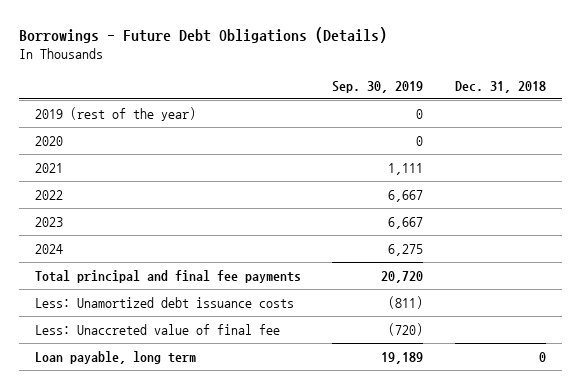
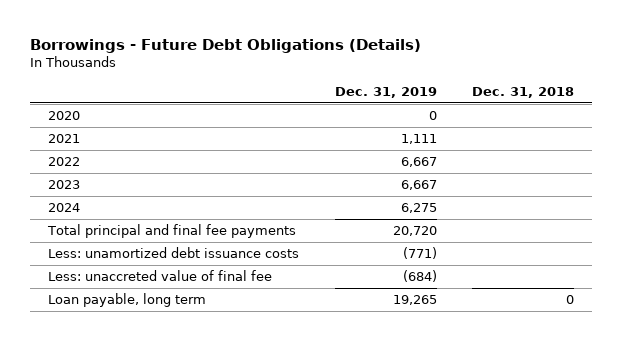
- | Sep. 30, 2019 | Dec. 31, 2018
+ | Dec. 31, 2019 | Dec. 31, 2018
- 2019 (rest of the year) | 0 |
- Less: Unamortized debt issuance costs | (811) |
- Less: Unaccreted value of final fee | (720) |
+ Less: unamortized debt issuance costs | (771) |
+ Less: unaccreted value of final fee | (684) |

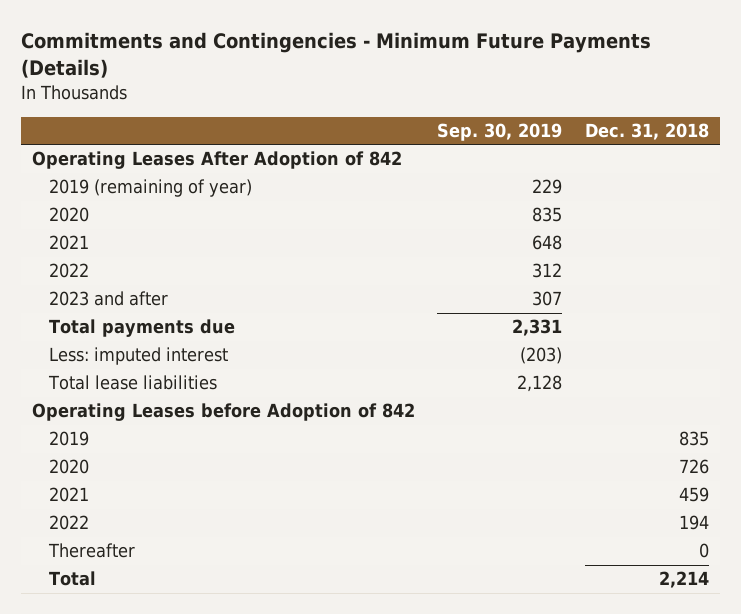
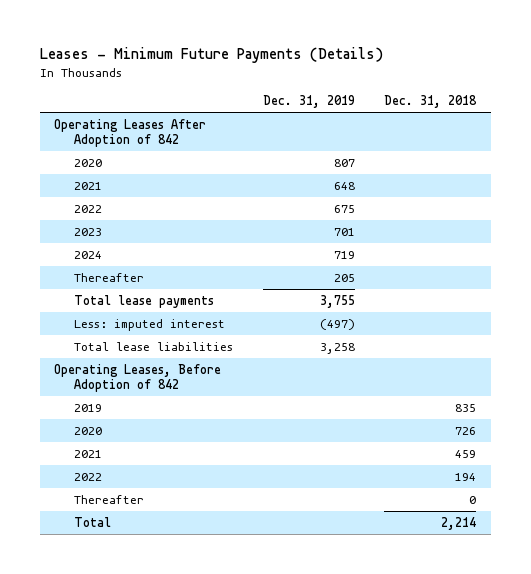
- Commitments and Contingencies - Minimum Future Payments (Details)
+ Leases - Minimum Future Payments (Details)
- | Sep. 30, 2019 | Dec. 31, 2018
+ | Dec. 31, 2019 | Dec. 31, 2018
- 2019 (remaining of year) | 229 |
- 2023 and after | 307 |
- Total payments due | 2,331 |
+ 2023 | 701 |
+ 2024 | 719 |
+ Thereafter | 205 |
+ Total lease payments | 3,755 |
- Operating Leases before Adoption of 842
+ Operating Leases, Before Adoption of 842

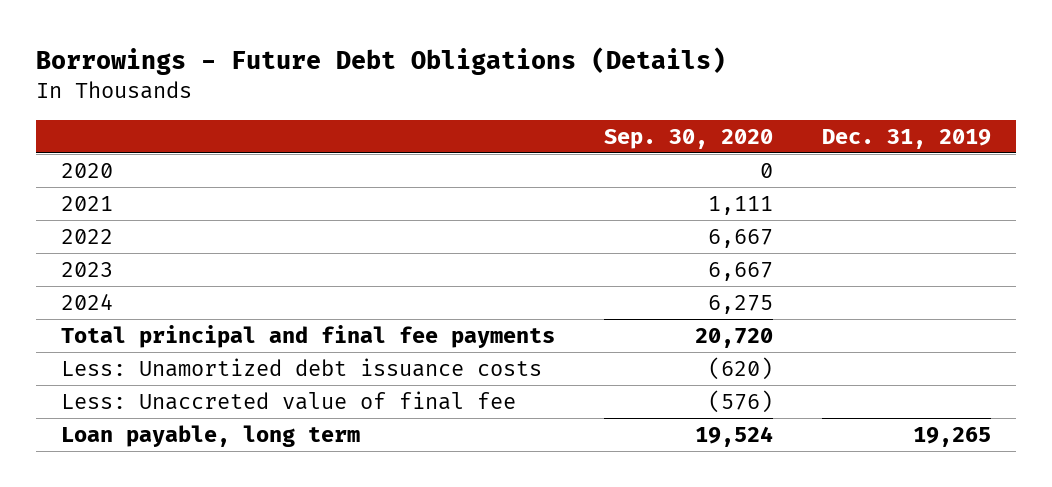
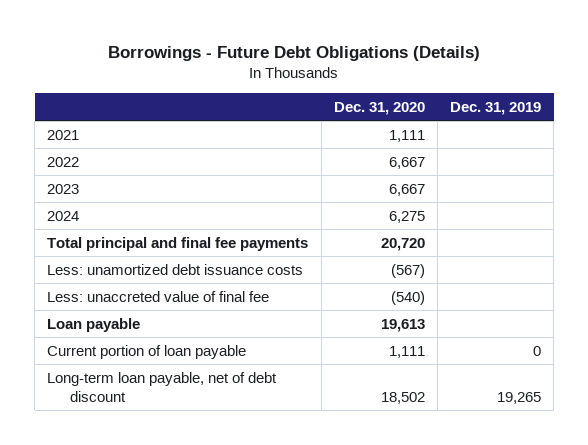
- | Sep. 30, 2020 | Dec. 31, 2019
+ | Dec. 31, 2020 | Dec. 31, 2019
- 2020 | 0 |
- Less: Unamortized debt issuance costs | (620) |
- Less: Unaccreted value of final fee | (576) |
- Loan payable, long term | 19,524 | 19,265
+ Less: unamortized debt issuance costs | (567) |
+ Less: unaccreted value of final fee | (540) |
+ Loan payable | 19,613 |
+ Current portion of loan payable | 1,111 | 0
+ Long-term loan payable, net of debt discount | 18,502 | 19,265

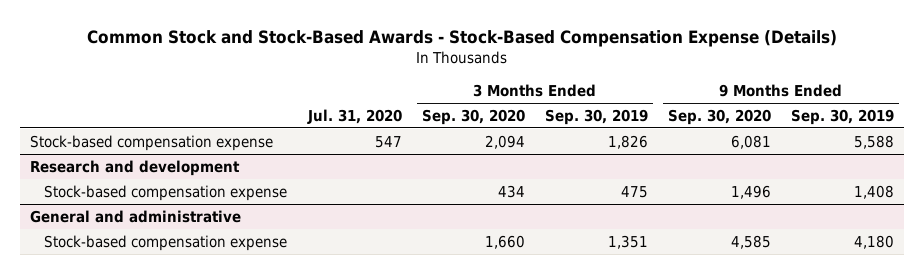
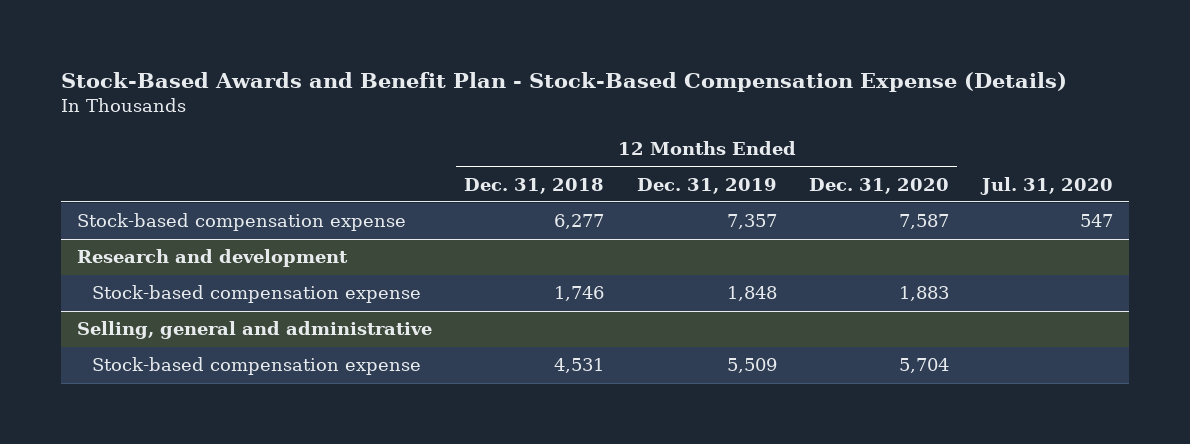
- Common Stock and Stock-Based Awards - Stock-Based Compensation Expense (Details)
+ Stock-Based Awards and Benefit Plan - Stock-Based Compensation Expense (Details)
- | Jul. 31, 2020 | 3 Months Ended Sep. 30, 2020 | 3 Months Ended Sep. 30, 2019 | 9 Months Ended Sep. 30, 2020 | 9 Months Ended Sep. 30, 2019
+ | 12 Months Ended Dec. 31, 2018 | 12 Months Ended Dec. 31, 2019 | 12 Months Ended Dec. 31, 2020 | Jul. 31, 2020
- General and administrative
+ Selling, general and administrative

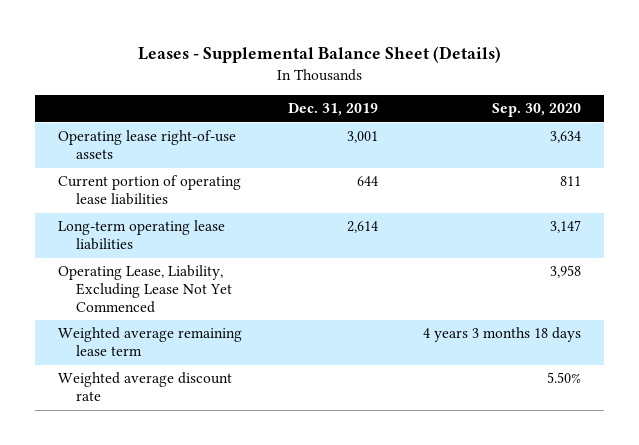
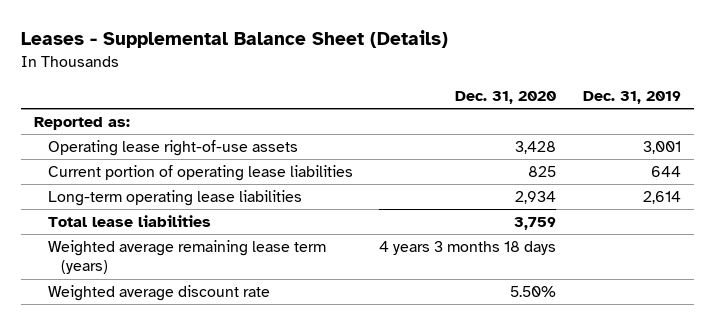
- | Dec. 31, 2019 | Sep. 30, 2020
+ | Dec. 31, 2020 | Dec. 31, 2019
+ Reported as:
- Operating Lease, Liability, Excluding Lease Not Yet Commenced | | 3,958
- Weighted average remaining lease term | | 4 years 3 months 18 days
+ Total lease liabilities | 3,759 |
+ Weighted average remaining lease term (years) | 4 years 3 months 18 days |

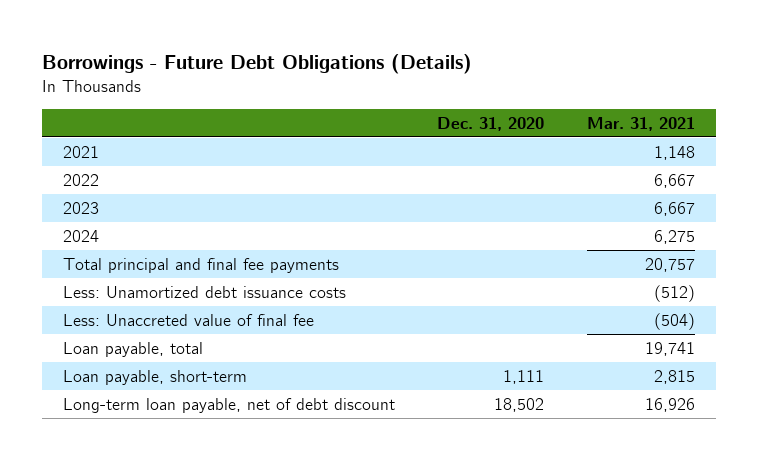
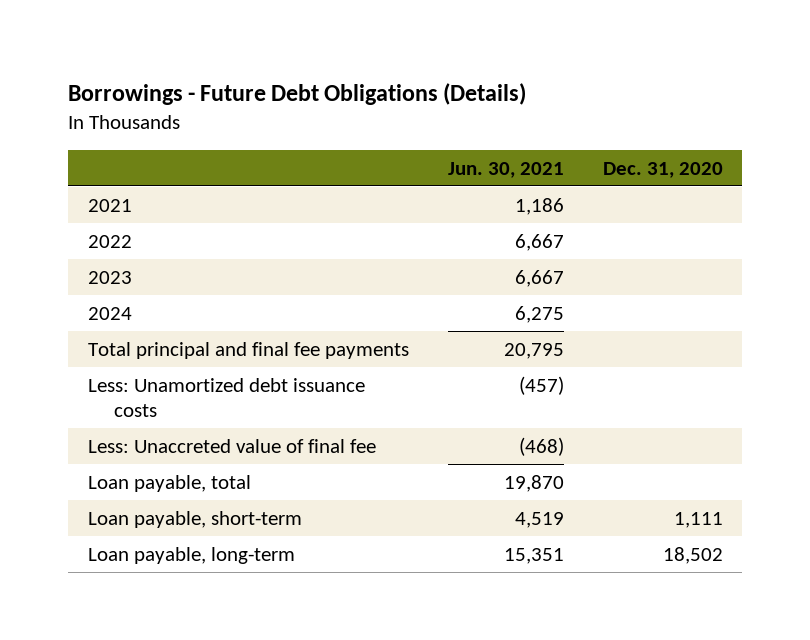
- | Dec. 31, 2020 | Mar. 31, 2021
+ | Jun. 30, 2021 | Dec. 31, 2020
- Long-term loan payable, net of debt discount | 18,502 | 16,926
+ Loan payable, long-term | 15,351 | 18,502

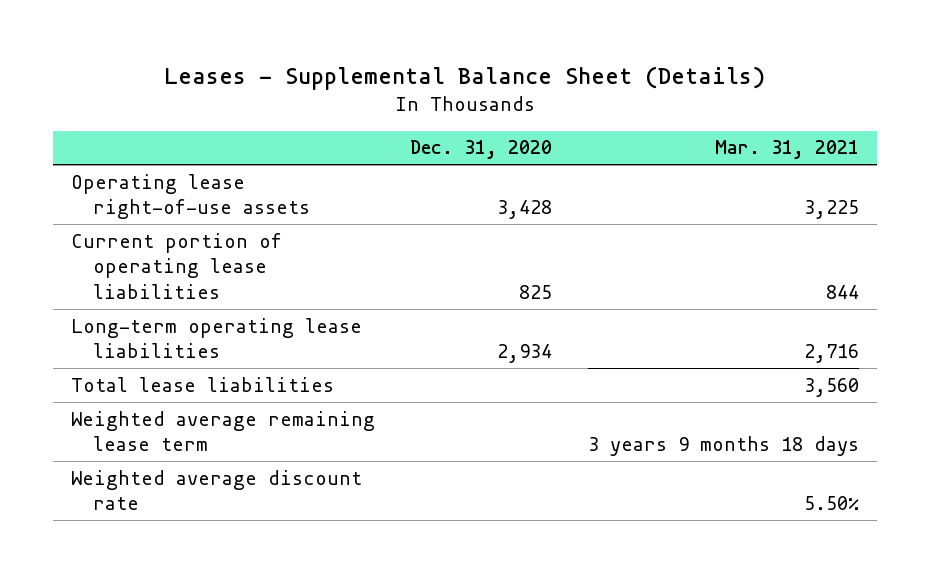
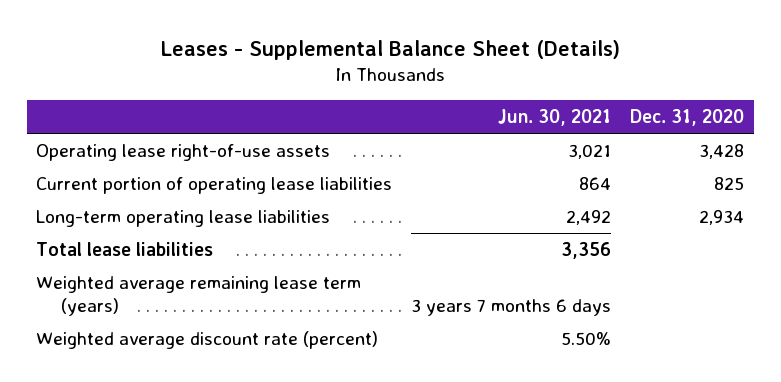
- | Dec. 31, 2020 | Mar. 31, 2021
+ | Jun. 30, 2021 | Dec. 31, 2020
- Weighted average remaining lease term | | 3 years 9 months 18 days
- Weighted average discount rate | | 5.50%
+ Weighted average remaining lease term (years) | 3 years 7 months 6 days |
+ Weighted average discount rate (percent) | 5.50% |

